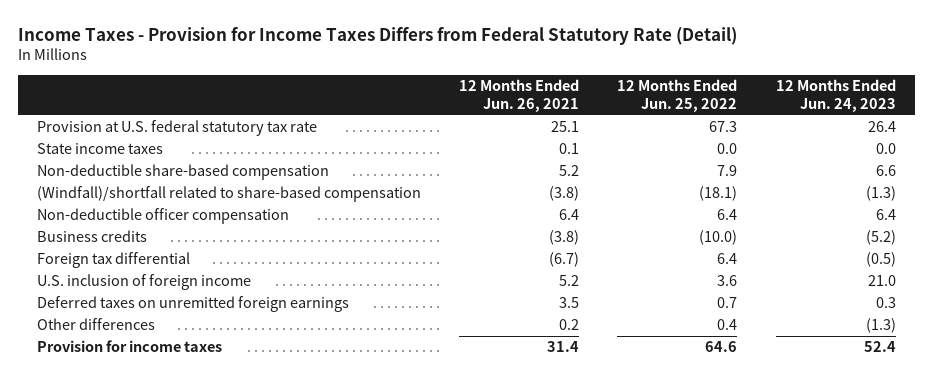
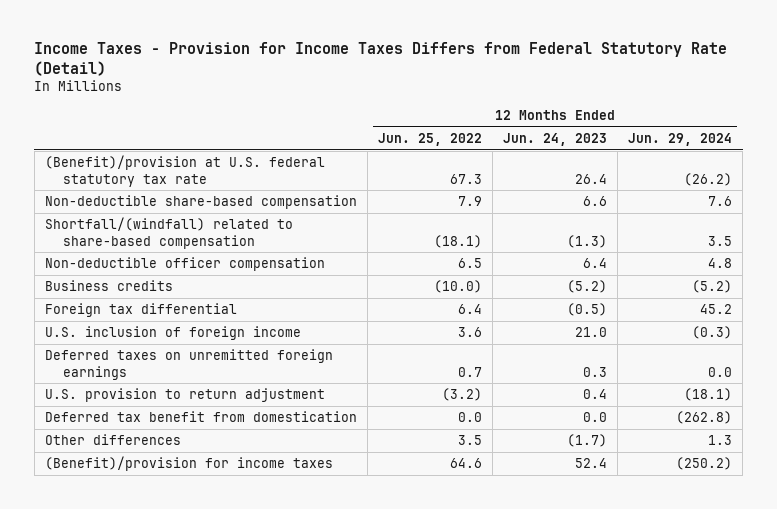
- | 12 Months Ended Jun. 26, 2021 | 12 Months Ended Jun. 25, 2022 | 12 Months Ended Jun. 24, 2023
+ | 12 Months Ended Jun. 25, 2022 | 12 Months Ended Jun. 24, 2023 | 12 Months Ended Jun. 29, 2024
- Provision at U.S. federal statutory tax rate | 25.1 | 67.3 | 26.4
- State income taxes | 0.1 | 0.0 | 0.0
+ (Benefit)/provision at U.S. federal statutory tax rate | 67.3 | 26.4 | (26.2)
- (Windfall)/shortfall related to share-based compensation | (3.8) | (18.1) | (1.3)
- Non-deductible officer compensation | 6.4 | 6.4 | 6.4
+ Shortfall/(windfall) related to share-based compensation | (18.1) | (1.3) | 3.5
+ Non-deductible officer compensation | 6.5 | 6.4 | 4.8
- Other differences | 0.2 | 0.4 | (1.3)
- Provision for income taxes | 31.4 | 64.6 | 52.4
+ U.S. provision to return adjustment | (3.2) | 0.4 | (18.1)
+ Deferred tax benefit from domestication | 0.0 | 0.0 | (262.8)
+ Other differences | 3.5 | (1.7) | 1.3
+ (Benefit)/provision for income taxes | 64.6 | 52.4 | (250.2)

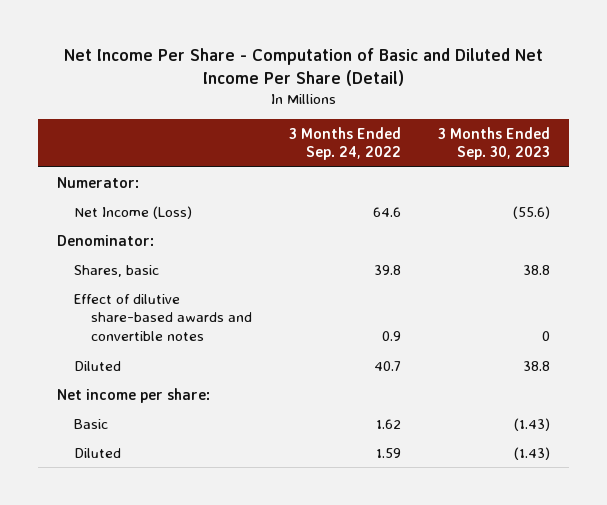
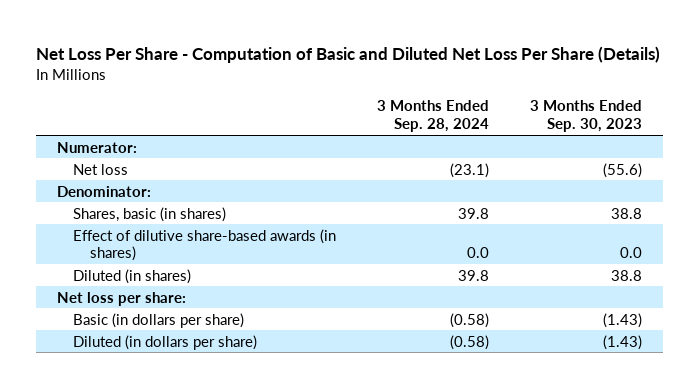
- Net Income Per Share - Computation of Basic and Diluted Net Income Per Share (Detail)
+ Net Loss Per Share - Computation of Basic and Diluted Net Loss Per Share (Details)
- | 3 Months Ended Sep. 24, 2022 | 3 Months Ended Sep. 30, 2023
+ | 3 Months Ended Sep. 28, 2024 | 3 Months Ended Sep. 30, 2023
- Net Income (Loss) | 64.6 | (55.6)
+ Net loss | (23.1) | (55.6)
- Shares, basic | 39.8 | 38.8
- Effect of dilutive share-based awards and convertible notes | 0.9 | 0
- Diluted | 40.7 | 38.8
- Net income per share:
- Basic | 1.62 | (1.43)
- Diluted | 1.59 | (1.43)
+ Shares, basic (in shares) | 39.8 | 38.8
+ Effect of dilutive share-based awards (in shares) | 0.0 | 0.0
+ Diluted (in shares) | 39.8 | 38.8
+ Net loss per share:
+ Basic (in dollars per share) | (0.58) | (1.43)
+ Diluted (in dollars per share) | (0.58) | (1.43)

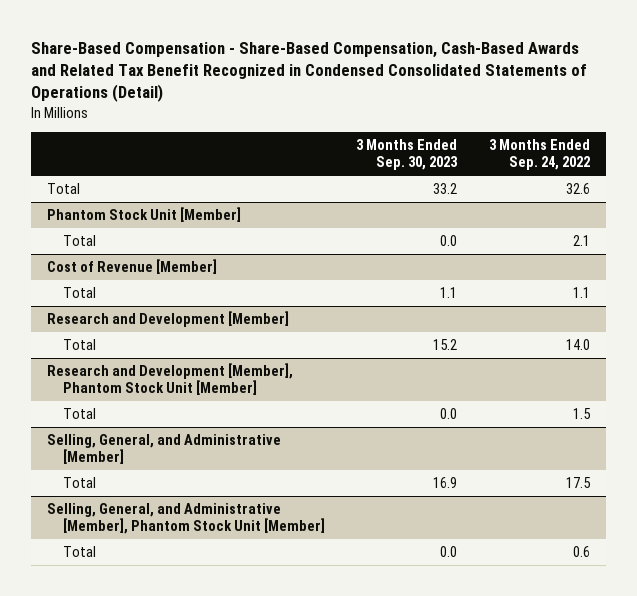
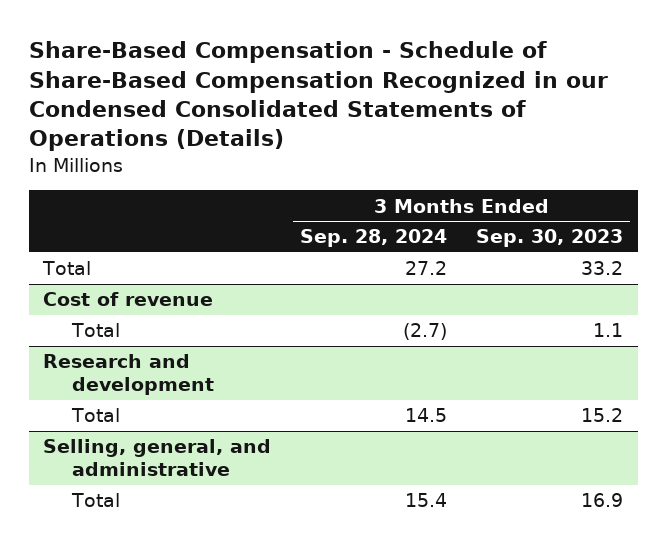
- Share-Based Compensation - Share-Based Compensation, Cash-Based Awards and Related Tax Benefit Recognized in Condensed Consolidated Statements of Operations (Detail)
+ Share-Based Compensation - Schedule of Share-Based Compensation Recognized in our Condensed Consolidated Statements of Operations (Details)
- | 3 Months Ended Sep. 30, 2023 | 3 Months Ended Sep. 24, 2022
+ | 3 Months Ended Sep. 28, 2024 | 3 Months Ended Sep. 30, 2023
- Phantom Stock Unit [Member]
- Total | 0.0 | 2.1
- Cost of Revenue [Member]
+ Cost of revenue
- Research and Development [Member]
+ Research and development
- Research and Development [Member], Phantom Stock Unit [Member]
- Total | 0.0 | 1.5
- Selling, General, and Administrative [Member]
+ Selling, general, and administrative
- Selling, General, and Administrative [Member], Phantom Stock Unit [Member]
- Total | 0.0 | 0.6

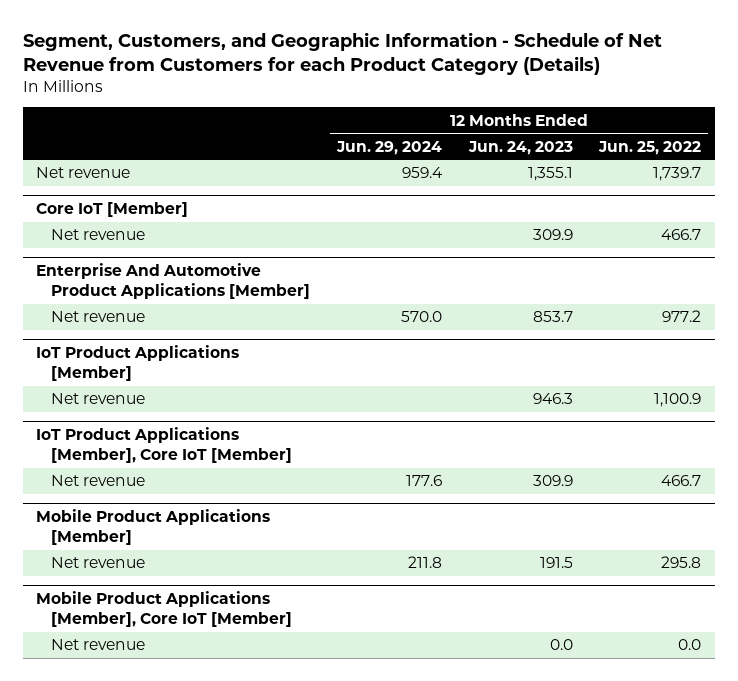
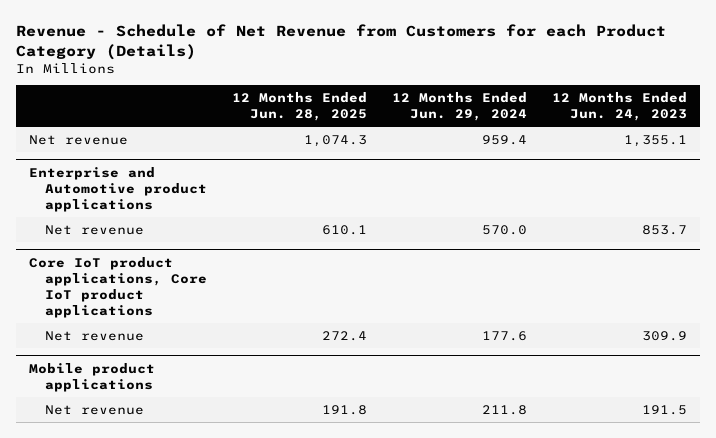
- Segment, Customers, and Geographic Information - Schedule of Net Revenue from Customers for each Product Category (Details)
+ Revenue - Schedule of Net Revenue from Customers for each Product Category (Details)
- | 12 Months Ended Jun. 29, 2024 | 12 Months Ended Jun. 24, 2023 | 12 Months Ended Jun. 25, 2022
+ | 12 Months Ended Jun. 28, 2025 | 12 Months Ended Jun. 29, 2024 | 12 Months Ended Jun. 24, 2023
- Core IoT [Member]
- Net revenue | | 309.9 | 466.7
- Enterprise And Automotive Product Applications [Member]
+ Enterprise and Automotive product applications
- IoT Product Applications [Member]
- Net revenue | | 946.3 | 1,100.9
- IoT Product Applications [Member], Core IoT [Member]
+ Core IoT product applications, Core IoT product applications
- Mobile Product Applications [Member]
+ Mobile product applications
- Mobile Product Applications [Member], Core IoT [Member]
- Net revenue | | 0.0 | 0.0

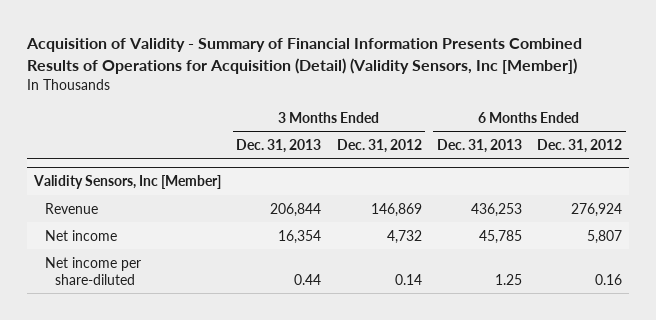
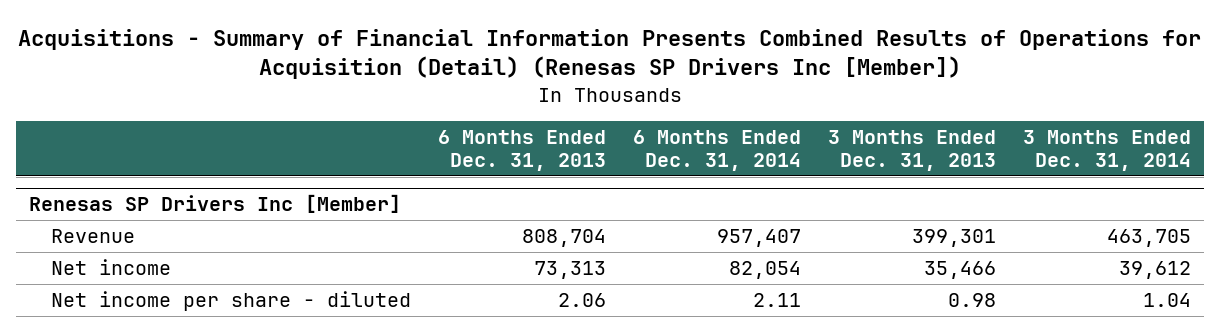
- Acquisition of Validity - Summary of Financial Information Presents Combined Results of Operations for Acquisition (Detail) (Validity Sensors, Inc [Member])
+ Acquisitions - Summary of Financial Information Presents Combined Results of Operations for Acquisition (Detail) (Renesas SP Drivers Inc [Member])
- | 3 Months Ended Dec. 31, 2013 | 3 Months Ended Dec. 31, 2012 | 6 Months Ended Dec. 31, 2013 | 6 Months Ended Dec. 31, 2012
+ | 6 Months Ended Dec. 31, 2013 | 6 Months Ended Dec. 31, 2014 | 3 Months Ended Dec. 31, 2013 | 3 Months Ended Dec. 31, 2014
- Validity Sensors, Inc [Member]
- Revenue | 206,844 | 146,869 | 436,253 | 276,924
- Net income | 16,354 | 4,732 | 45,785 | 5,807
- Net income per share-diluted | 0.44 | 0.14 | 1.25 | 0.16
+ Renesas SP Drivers Inc [Member]
+ Revenue | 808,704 | 957,407 | 399,301 | 463,705
+ Net income | 73,313 | 82,054 | 35,466 | 39,612
+ Net income per share - diluted | 2.06 | 2.11 | 0.98 | 1.04

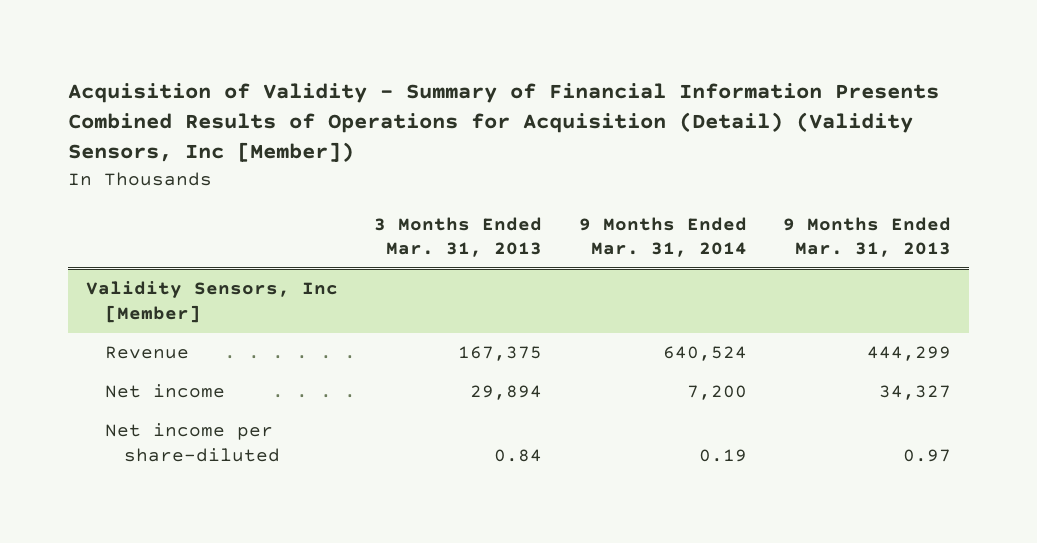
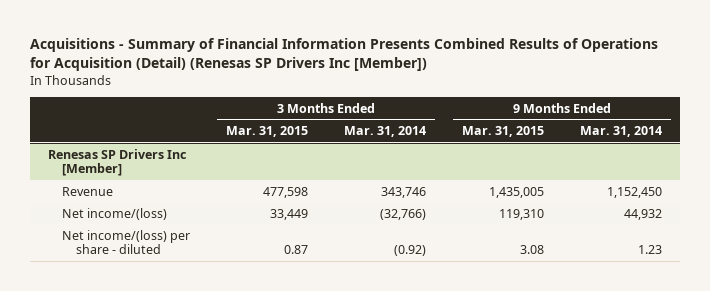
- Acquisition of Validity - Summary of Financial Information Presents Combined Results of Operations for Acquisition (Detail) (Validity Sensors, Inc [Member])
+ Acquisitions - Summary of Financial Information Presents Combined Results of Operations for Acquisition (Detail) (Renesas SP Drivers Inc [Member])
- | 3 Months Ended Mar. 31, 2013 | 9 Months Ended Mar. 31, 2014 | 9 Months Ended Mar. 31, 2013
+ | 3 Months Ended Mar. 31, 2015 | 3 Months Ended Mar. 31, 2014 | 9 Months Ended Mar. 31, 2015 | 9 Months Ended Mar. 31, 2014
- Validity Sensors, Inc [Member]
- Revenue | 167,375 | 640,524 | 444,299
- Net income | 29,894 | 7,200 | 34,327
- Net income per share-diluted | 0.84 | 0.19 | 0.97
+ Renesas SP Drivers Inc [Member]
+ Revenue | 477,598 | 343,746 | 1,435,005 | 1,152,450
+ Net income/(loss) | 33,449 | (32,766) | 119,310 | 44,932
+ Net income/(loss) per share - diluted | 0.87 | (0.92) | 3.08 | 1.23

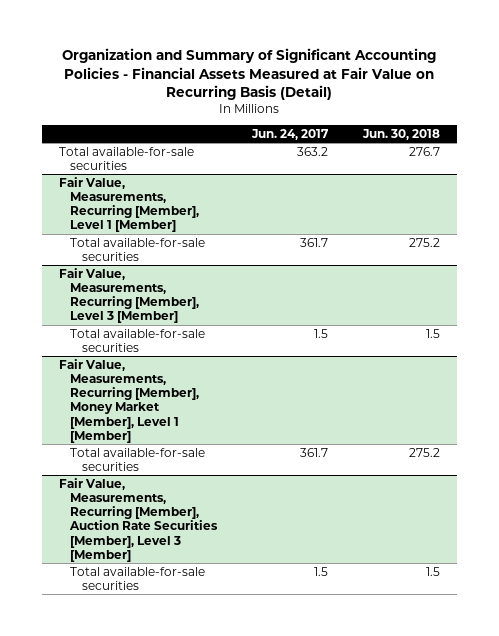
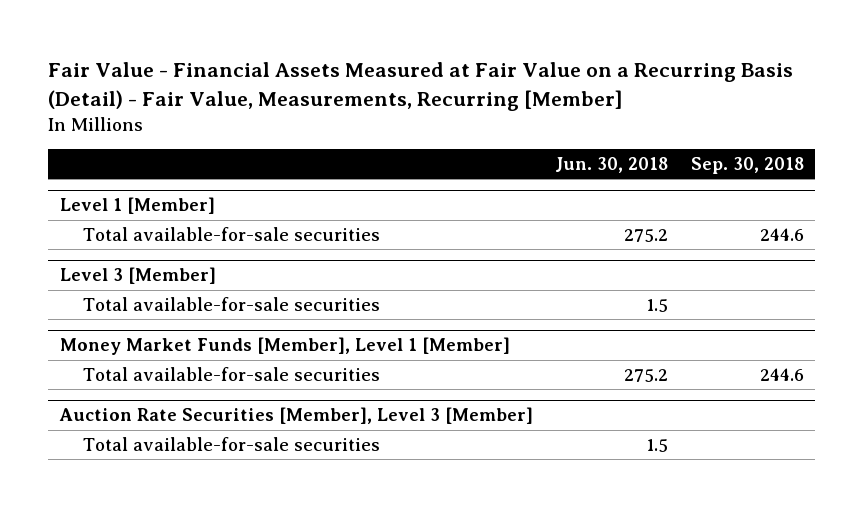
- Organization and Summary of Significant Accounting Policies - Financial Assets Measured at Fair Value on Recurring Basis (Detail)
+ Fair Value - Financial Assets Measured at Fair Value on a Recurring Basis (Detail) - Fair Value, Measurements, Recurring [Member]
- | Jun. 24, 2017 | Jun. 30, 2018
+ | Jun. 30, 2018 | Sep. 30, 2018
- Total available-for-sale securities | 363.2 | 276.7
- Fair Value, Measurements, Recurring [Member], Level 1 [Member]
+ Level 1 [Member]
- Fair Value, Measurements, Recurring [Member], Level 3 [Member]
+ Level 3 [Member]
- Fair Value, Measurements, Recurring [Member], Money Market [Member], Level 1 [Member]
+ Money Market Funds [Member], Level 1 [Member]
- Fair Value, Measurements, Recurring [Member], Auction Rate Securities [Member], Level 3 [Member]
+ Auction Rate Securities [Member], Level 3 [Member]

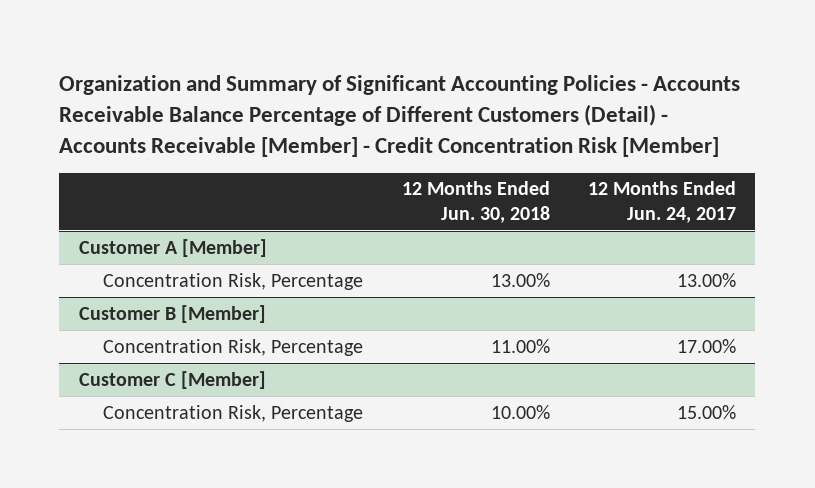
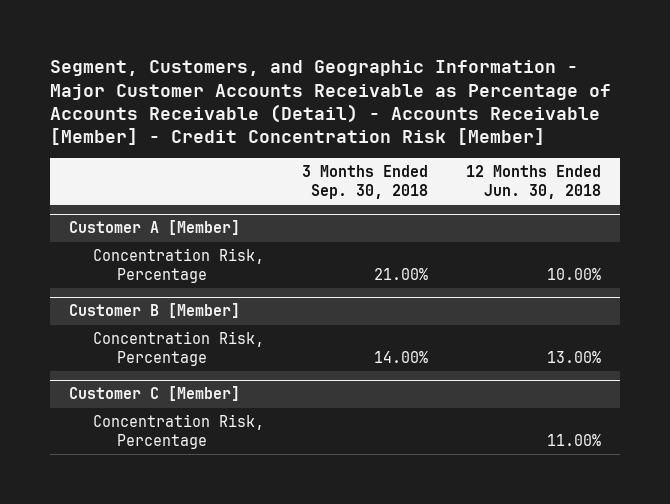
- Organization and Summary of Significant Accounting Policies - Accounts Receivable Balance Percentage of Different Customers (Detail) - Accounts Receivable [Member] - Credit Concentration Risk [Member]
+ Segment, Customers, and Geographic Information - Major Customer Accounts Receivable as Percentage of Accounts Receivable (Detail) - Accounts Receivable [Member] - Credit Concentration Risk [Member]
- | 12 Months Ended Jun. 30, 2018 | 12 Months Ended Jun. 24, 2017
+ | 3 Months Ended Sep. 30, 2018 | 12 Months Ended Jun. 30, 2018
@ Customer A [Member]
- Concentration Risk, Percentage | 13.00% | 13.00%
+ Concentration Risk, Percentage | 21.00% | 10.00%
@ Customer B [Member]
- Concentration Risk, Percentage | 11.00% | 17.00%
+ Concentration Risk, Percentage | 14.00% | 13.00%
@ Customer C [Member]
- Concentration Risk, Percentage | 10.00% | 15.00%
+ Concentration Risk, Percentage | | 11.00%

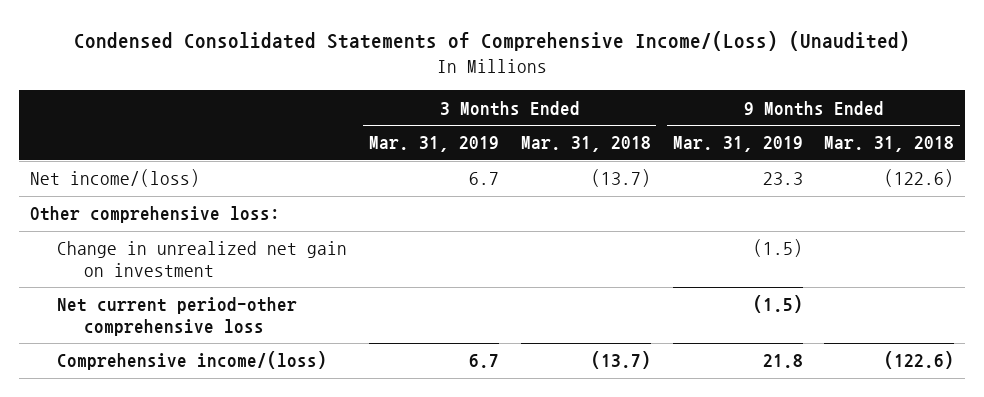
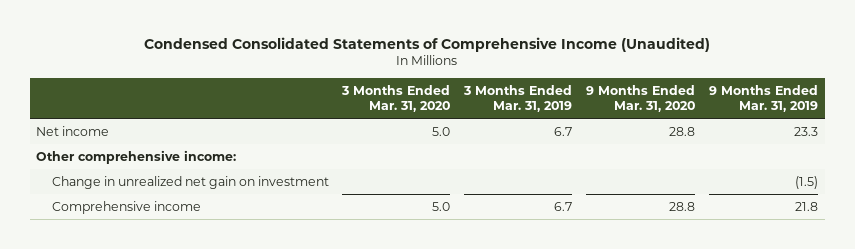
- Condensed Consolidated Statements of Comprehensive Income/(Loss) (Unaudited)
+ Condensed Consolidated Statements of Comprehensive Income (Unaudited)
- | 3 Months Ended Mar. 31, 2019 | 3 Months Ended Mar. 31, 2018 | 9 Months Ended Mar. 31, 2019 | 9 Months Ended Mar. 31, 2018
+ | 3 Months Ended Mar. 31, 2020 | 3 Months Ended Mar. 31, 2019 | 9 Months Ended Mar. 31, 2020 | 9 Months Ended Mar. 31, 2019
- Net income/(loss) | 6.7 | (13.7) | 23.3 | (122.6)
- Other comprehensive loss:
+ Net income | 5.0 | 6.7 | 28.8 | 23.3
+ Other comprehensive income:
- Net current period-other comprehensive loss | | | (1.5) |
- Comprehensive income/(loss) | 6.7 | (13.7) | 21.8 | (122.6)
+ Comprehensive income | 5.0 | 6.7 | 28.8 | 21.8

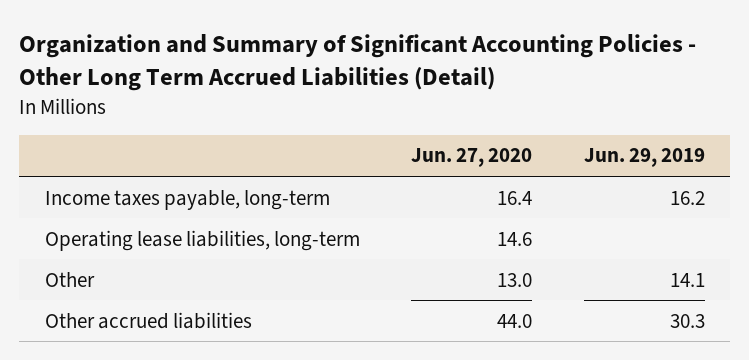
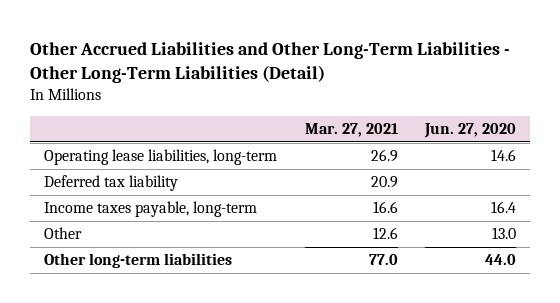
- Organization and Summary of Significant Accounting Policies - Other Long Term Accrued Liabilities (Detail)
+ Other Accrued Liabilities and Other Long-Term Liabilities - Other Long-Term Liabilities (Detail)
- | Jun. 27, 2020 | Jun. 29, 2019
+ | Mar. 27, 2021 | Jun. 27, 2020
+ Deferred tax liability | 20.9 |
moved down: Income taxes payable, long-term | 16.6 | 16.4
- Other accrued liabilities | 44.0 | 30.3
+ Other long-term liabilities | 77.0 | 44.0

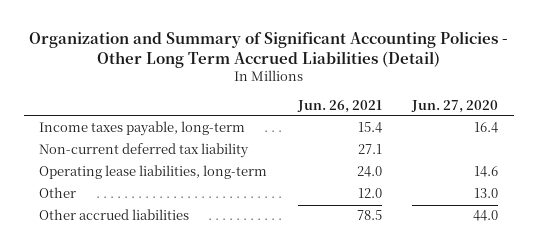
- Other Accrued Liabilities and Other Long-Term Liabilities - Other Long-Term Liabilities (Detail)
+ Organization and Summary of Significant Accounting Policies - Other Long Term Accrued Liabilities (Detail)
- | Mar. 27, 2021 | Jun. 27, 2020
+ | Jun. 26, 2021 | Jun. 27, 2020
- Deferred tax liability | 20.9 |
+ Non-current deferred tax liability | 27.1 |
moved down: Operating lease liabilities, long-term | 24.0 | 14.6
- Other long-term liabilities | 77.0 | 44.0
+ Other accrued liabilities | 78.5 | 44.0

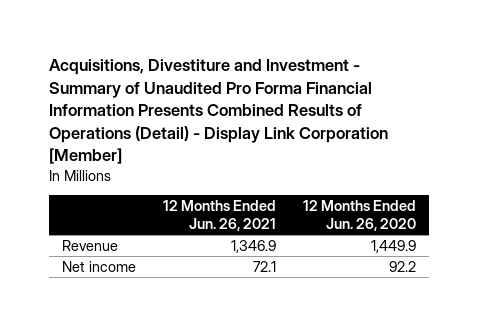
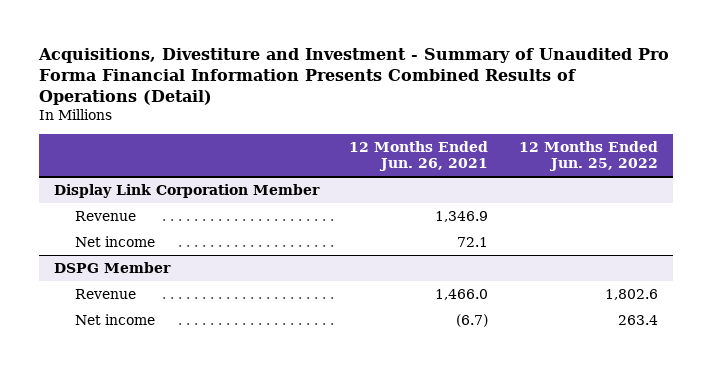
- Acquisitions, Divestiture and Investment - Summary of Unaudited Pro Forma Financial Information Presents Combined Results of Operations (Detail) - Display Link Corporation [Member]
+ Acquisitions, Divestiture and Investment - Summary of Unaudited Pro Forma Financial Information Presents Combined Results of Operations (Detail)
- | 12 Months Ended Jun. 26, 2021 | 12 Months Ended Jun. 26, 2020
+ | 12 Months Ended Jun. 26, 2021 | 12 Months Ended Jun. 25, 2022
+ Display Link Corporation Member
+ DSPG Member
+ Revenue | 1,466.0 | 1,802.6
+ Net income | (6.7) | 263.4

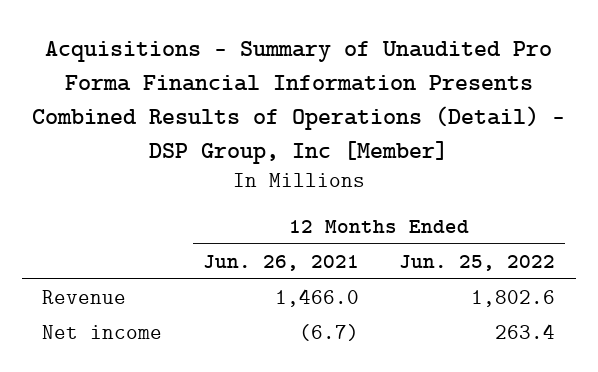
- Acquisitions, Divestiture and Investment - Summary of Unaudited Pro Forma Financial Information Presents Combined Results of Operations (Detail)
+ Acquisitions - Summary of Unaudited Pro Forma Financial Information Presents Combined Results of Operations (Detail) - DSP Group, Inc [Member]
- Display Link Corporation Member
- Revenue | 1,346.9 |
- Net income | 72.1 |
- DSPG Member

